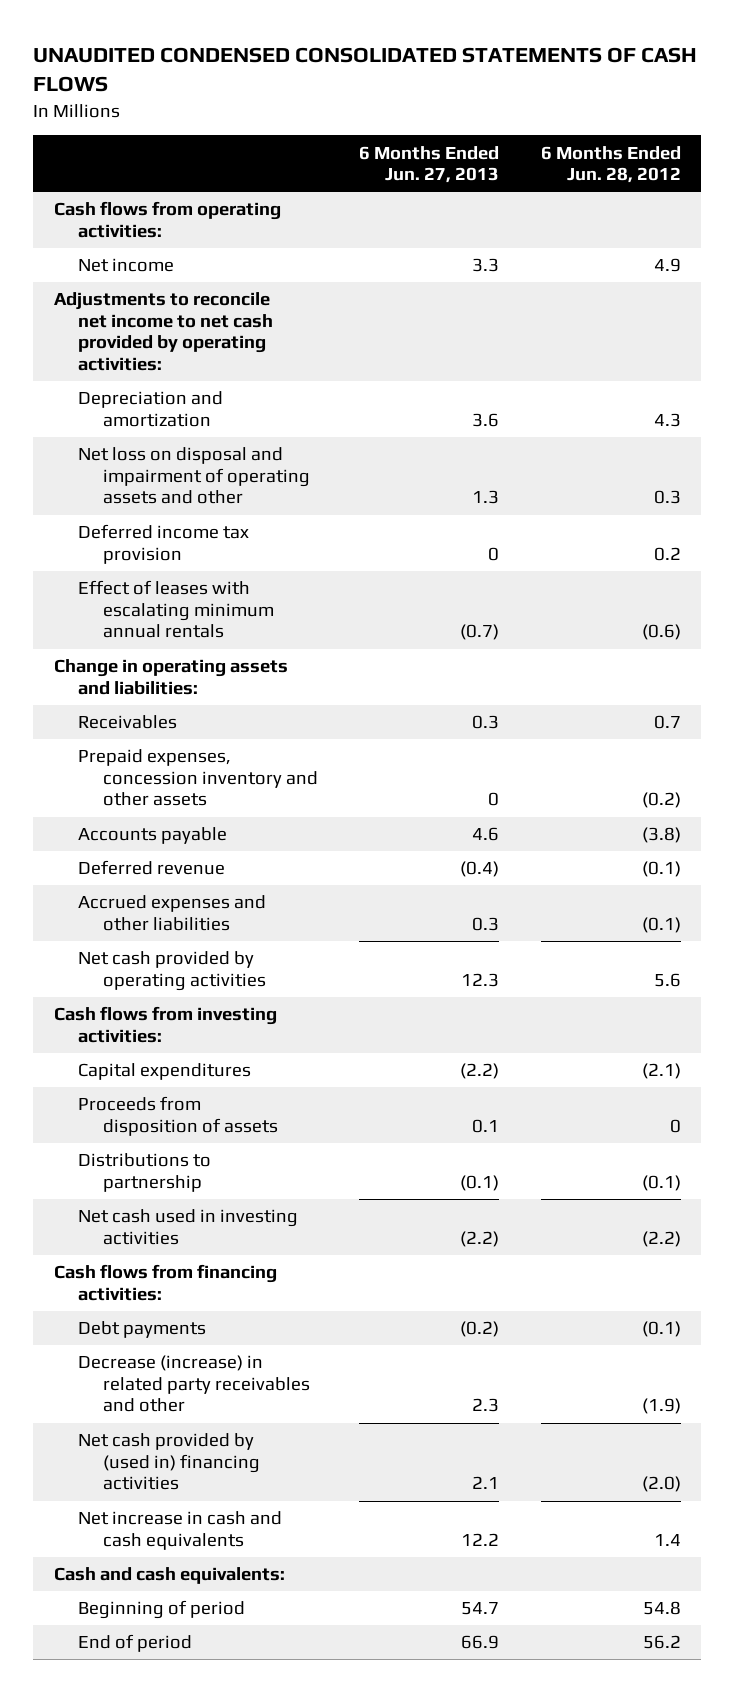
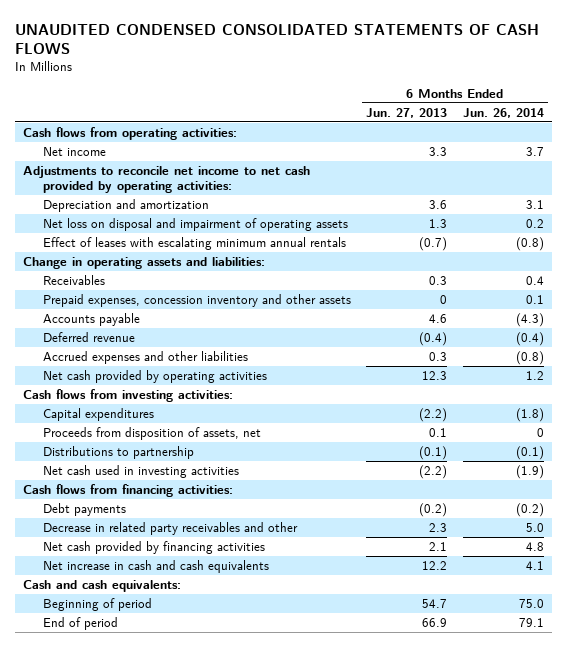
- | 6 Months Ended Jun. 27, 2013 | 6 Months Ended Jun. 28, 2012
+ | 6 Months Ended Jun. 27, 2013 | 6 Months Ended Jun. 26, 2014
- Net loss on disposal and impairment of operating assets and other | 1.3 | 0.3
- Deferred income tax provision | 0 | 0.2
+ Net loss on disposal and impairment of operating assets | 1.3 | 0.2
- Proceeds from disposition of assets | 0.1 | 0
+ Proceeds from disposition of assets, net | 0.1 | 0
- Decrease (increase) in related party receivables and other | 2.3 | (1.9)
- Net cash provided by (used in) financing activities | 2.1 | (2.0)
+ Decrease in related party receivables and other | 2.3 | 5.0
+ Net cash provided by financing activities | 2.1 | 4.8

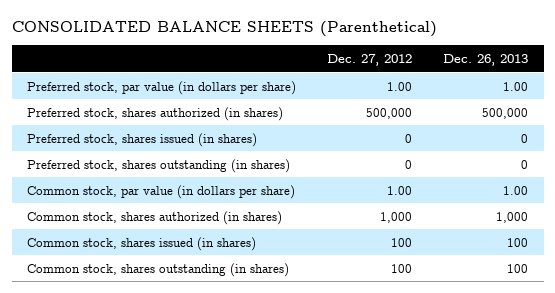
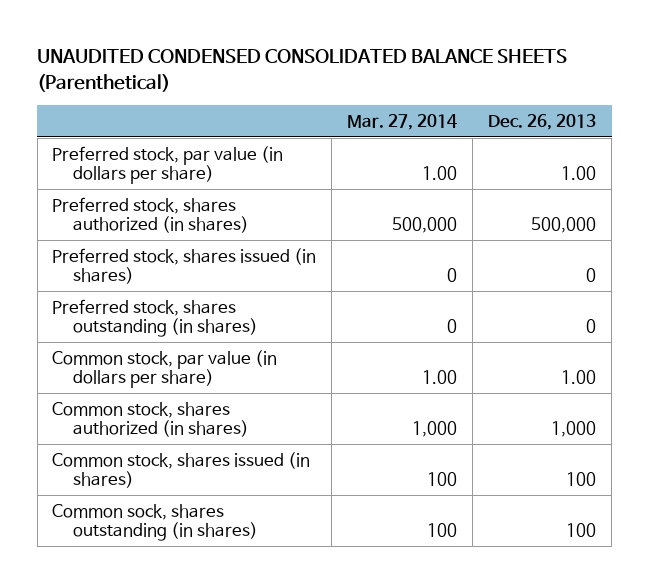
- CONSOLIDATED BALANCE SHEETS (Parenthetical)
+ UNAUDITED CONDENSED CONSOLIDATED BALANCE SHEETS (Parenthetical)
- | Dec. 27, 2012 | Dec. 26, 2013
+ | Mar. 27, 2014 | Dec. 26, 2013
- Common stock, shares outstanding (in shares) | 100 | 100
+ Common sock, shares outstanding (in shares) | 100 | 100

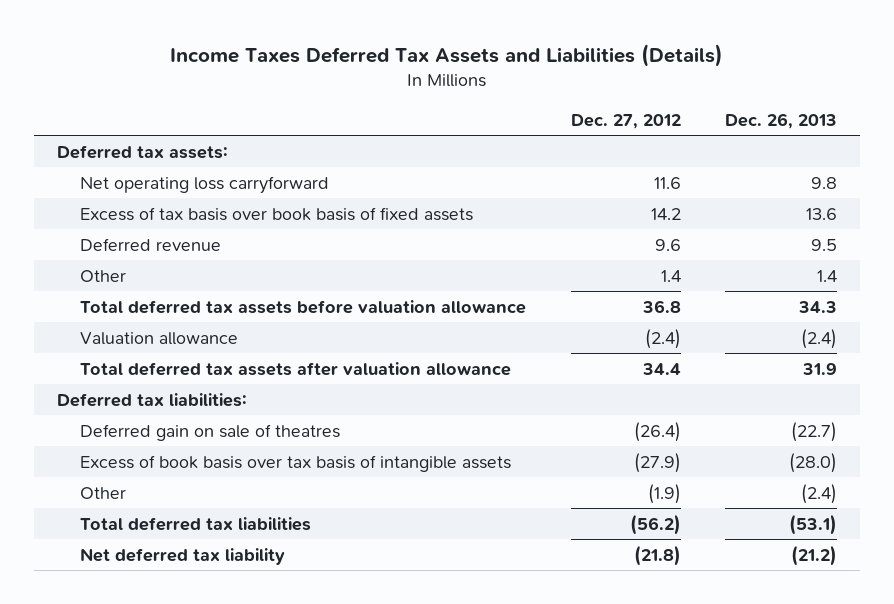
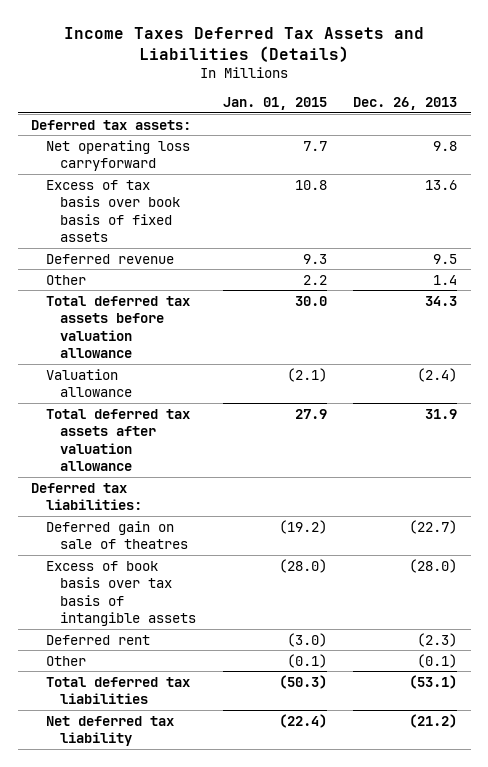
- | Dec. 27, 2012 | Dec. 26, 2013
+ | Jan. 01, 2015 | Dec. 26, 2013
- Other | (1.9) | (2.4)
+ Deferred rent | (3.0) | (2.3)
+ Other | (0.1) | (0.1)

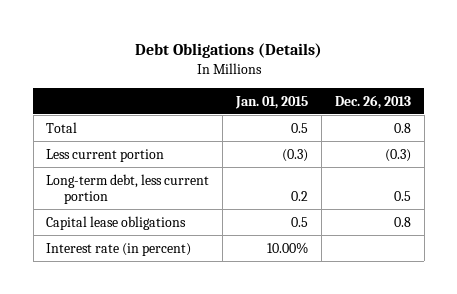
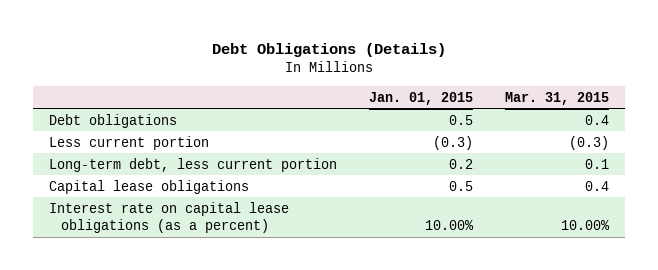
- | Jan. 01, 2015 | Dec. 26, 2013
+ | Jan. 01, 2015 | Mar. 31, 2015
- Total | 0.5 | 0.8
+ Debt obligations | 0.5 | 0.4
- Interest rate (in percent) | 10.00% |
+ Interest rate on capital lease obligations (as a percent) | 10.00% | 10.00%

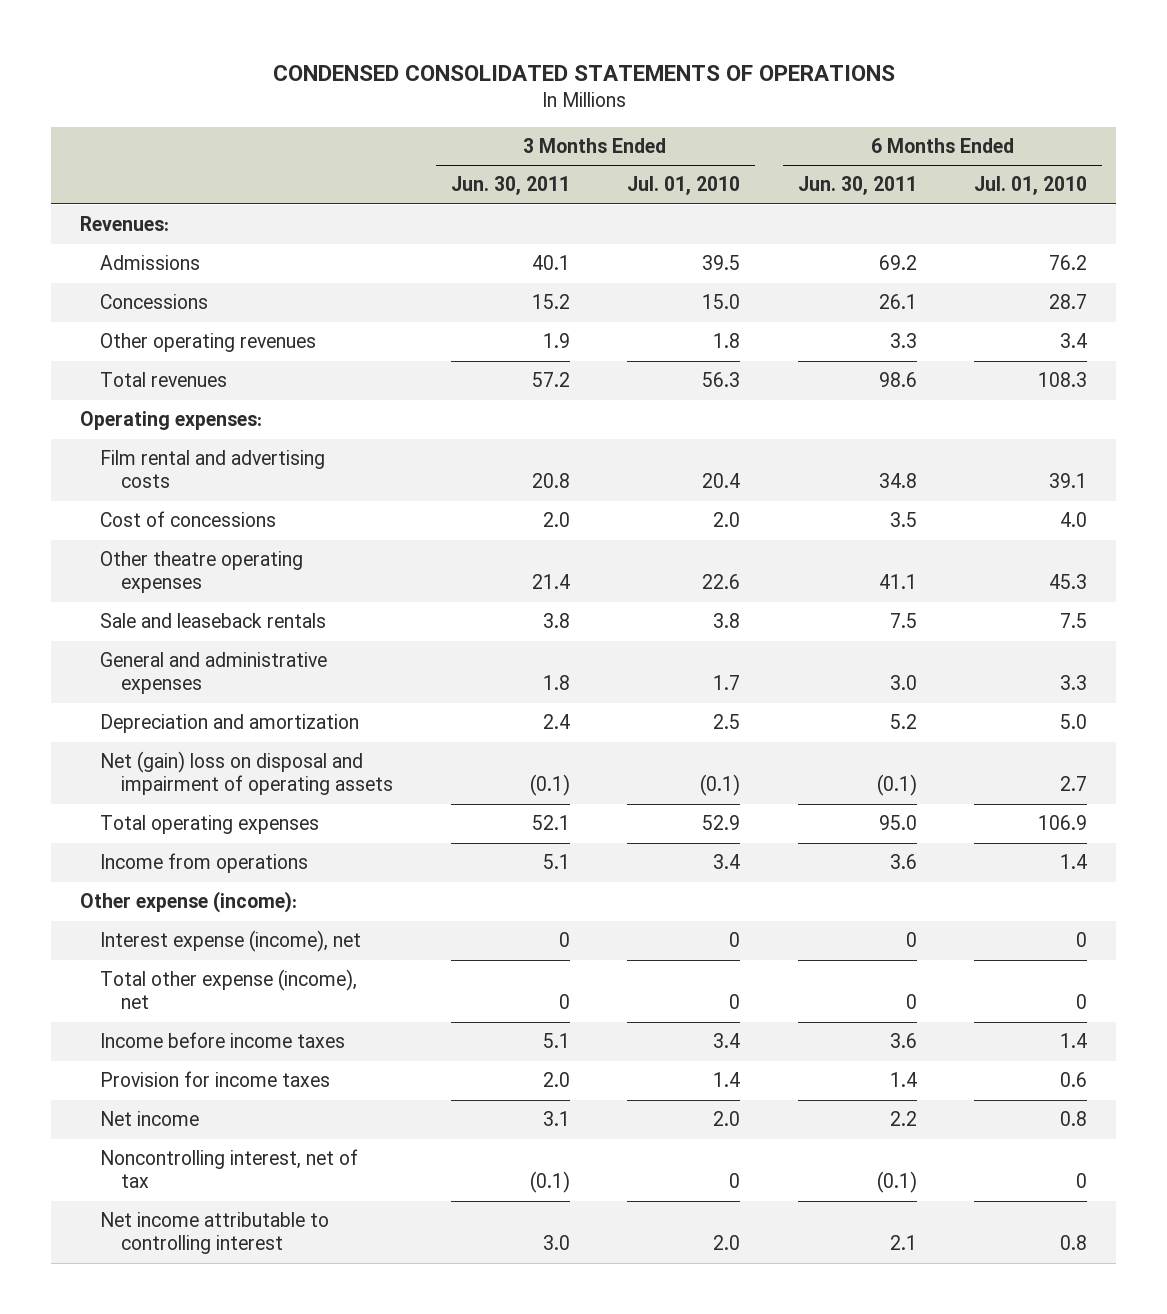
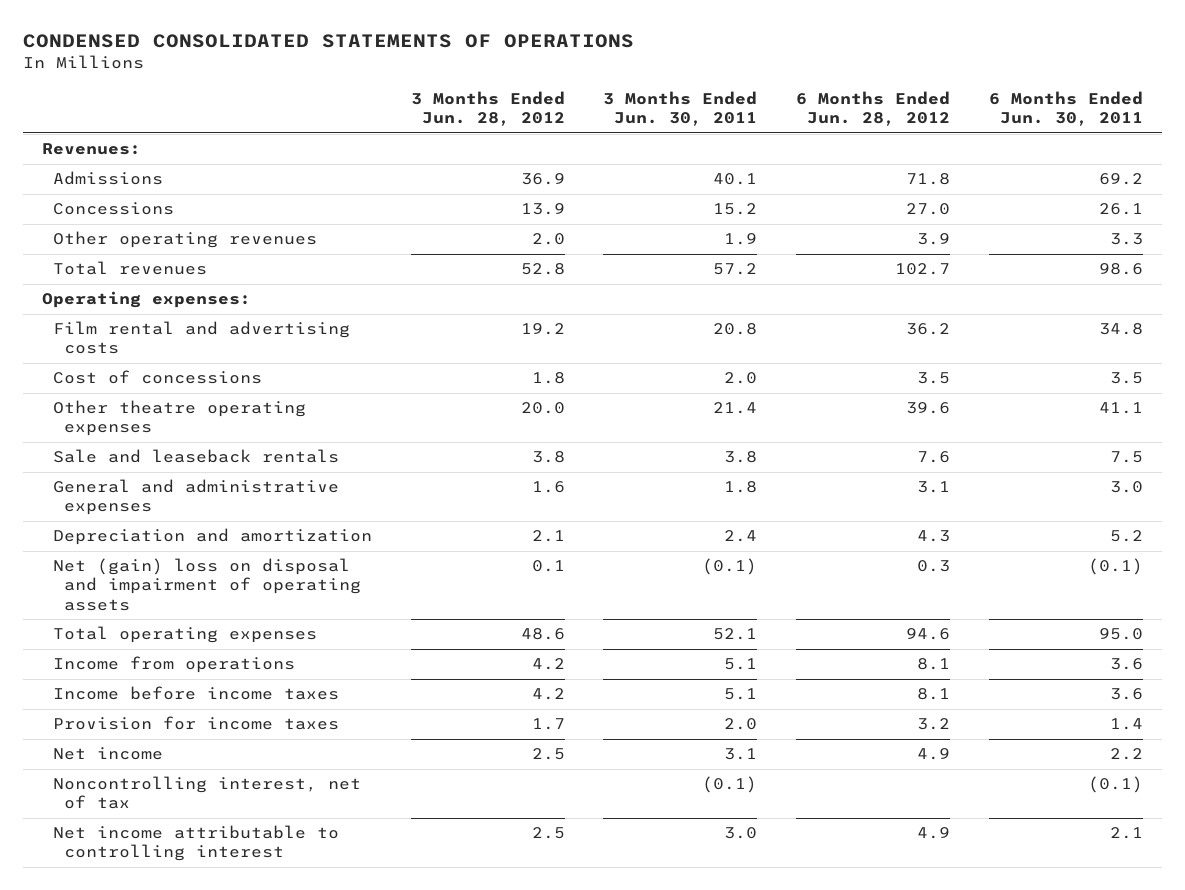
- | 3 Months Ended Jun. 30, 2011 | 3 Months Ended Jul. 01, 2010 | 6 Months Ended Jun. 30, 2011 | 6 Months Ended Jul. 01, 2010
+ | 3 Months Ended Jun. 28, 2012 | 3 Months Ended Jun. 30, 2011 | 6 Months Ended Jun. 28, 2012 | 6 Months Ended Jun. 30, 2011
- Other expense (income):
- Interest expense (income), net | 0 | 0 | 0 | 0
- Total other expense (income), net | 0 | 0 | 0 | 0

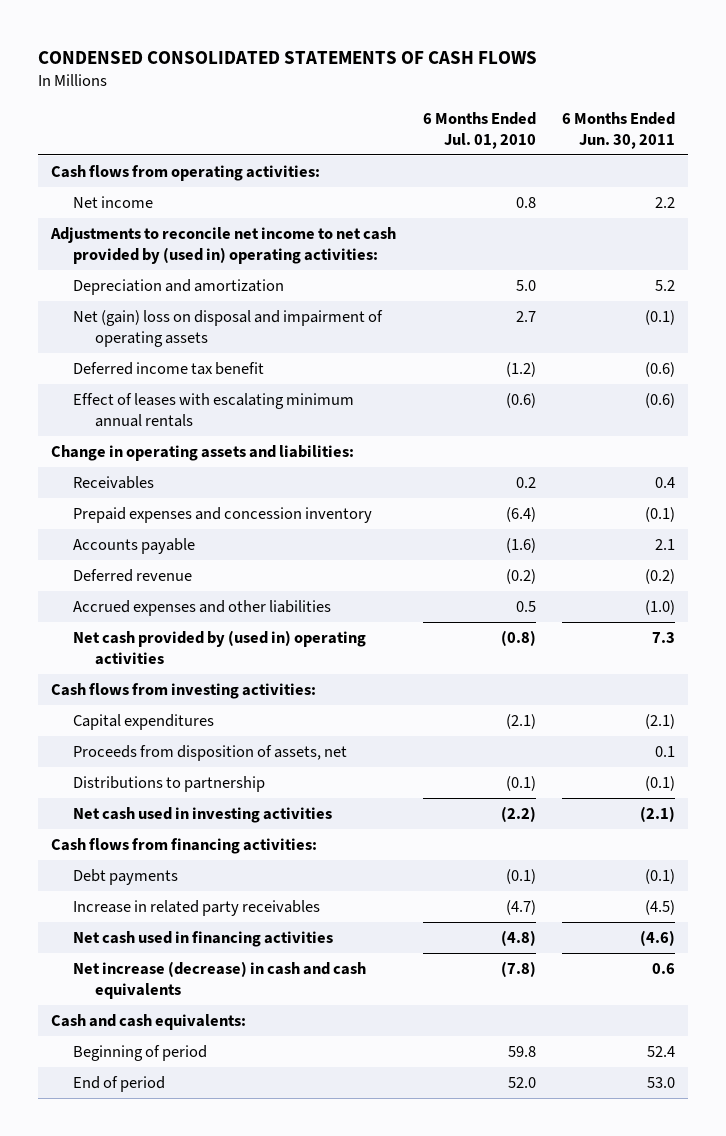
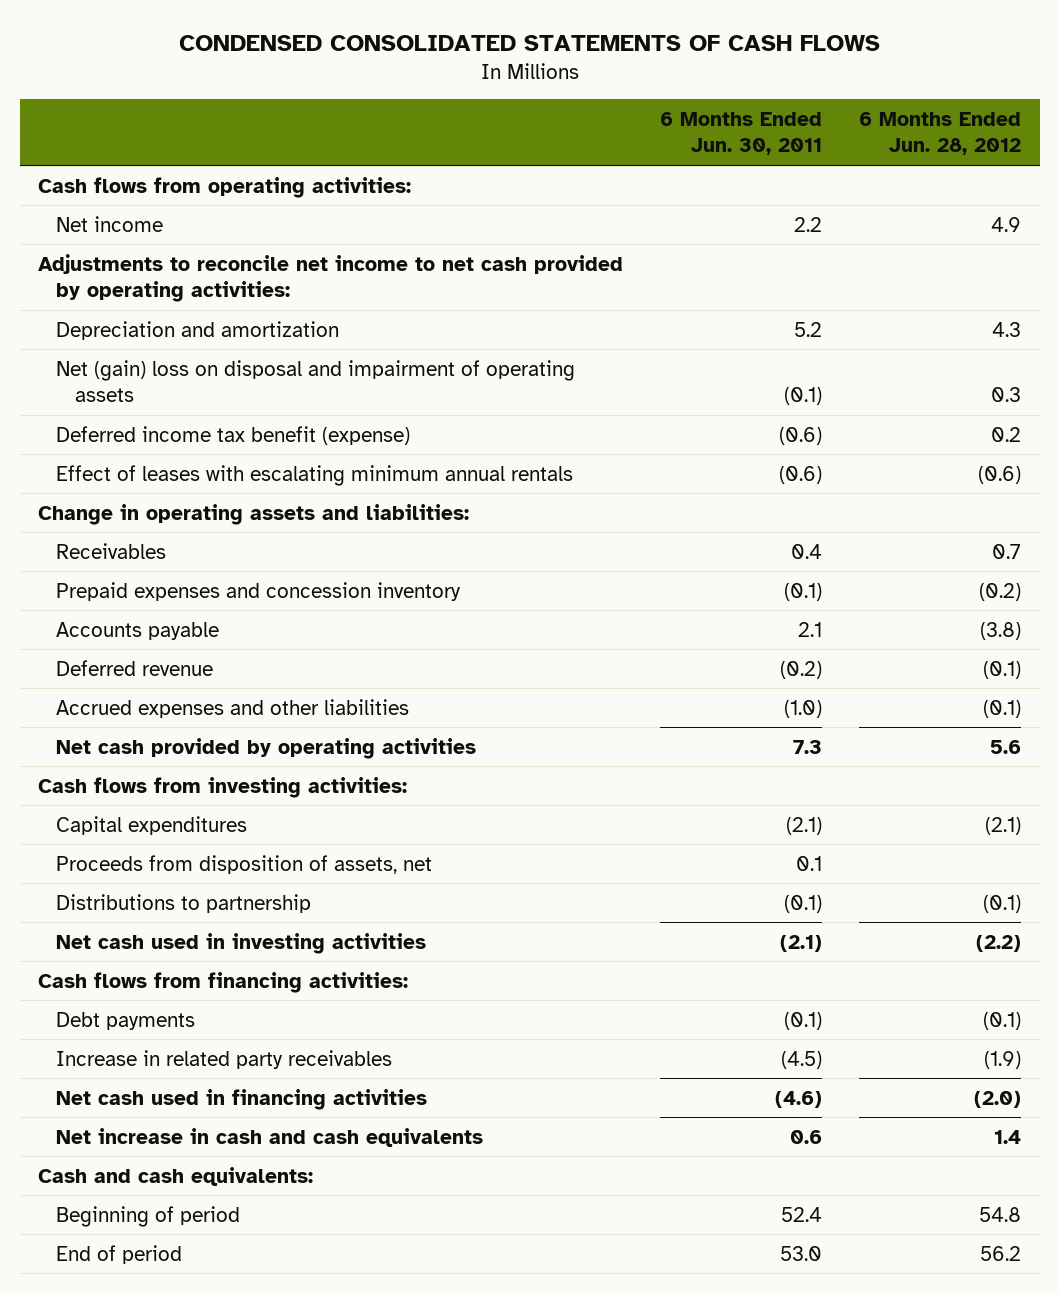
- | 6 Months Ended Jul. 01, 2010 | 6 Months Ended Jun. 30, 2011
+ | 6 Months Ended Jun. 30, 2011 | 6 Months Ended Jun. 28, 2012
- Adjustments to reconcile net income to net cash provided by (used in) operating activities:
+ Adjustments to reconcile net income to net cash provided by operating activities:
- Deferred income tax benefit | (1.2) | (0.6)
+ Deferred income tax benefit (expense) | (0.6) | 0.2
- Net cash provided by (used in) operating activities | (0.8) | 7.3
+ Net cash provided by operating activities | 7.3 | 5.6
- Net increase (decrease) in cash and cash equivalents | (7.8) | 0.6
+ Net increase in cash and cash equivalents | 0.6 | 1.4

